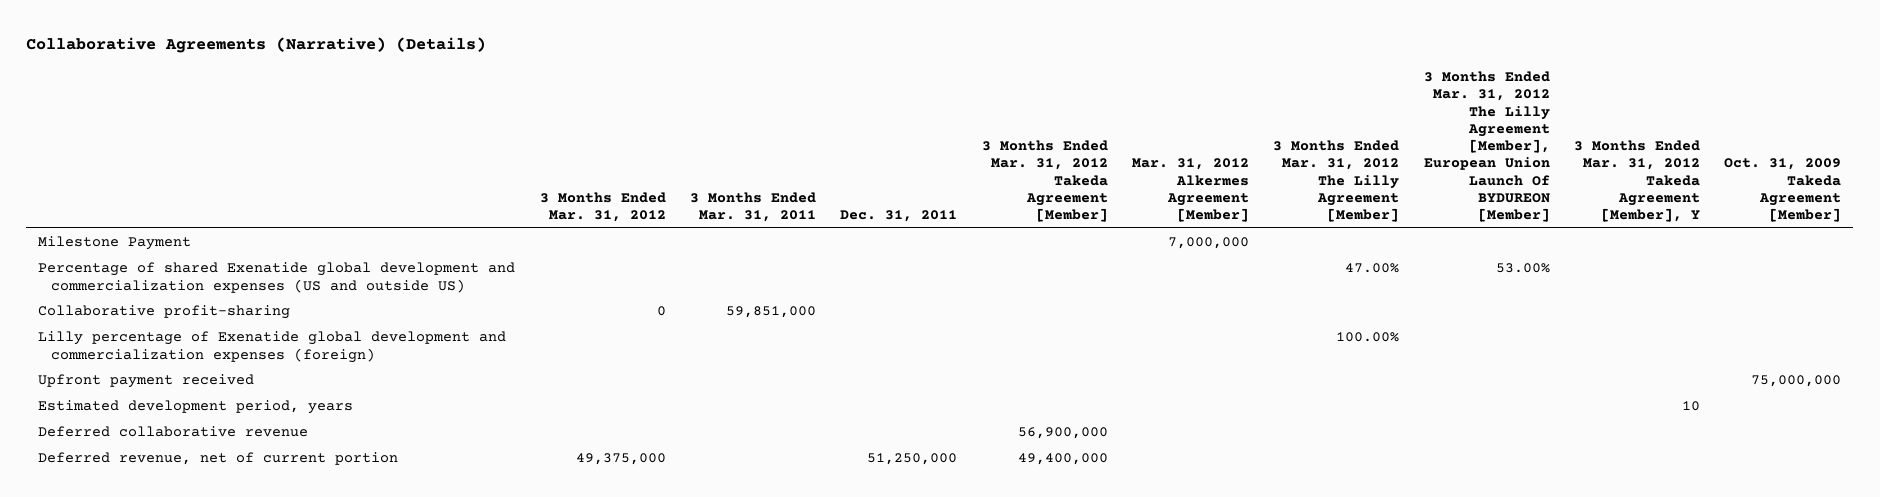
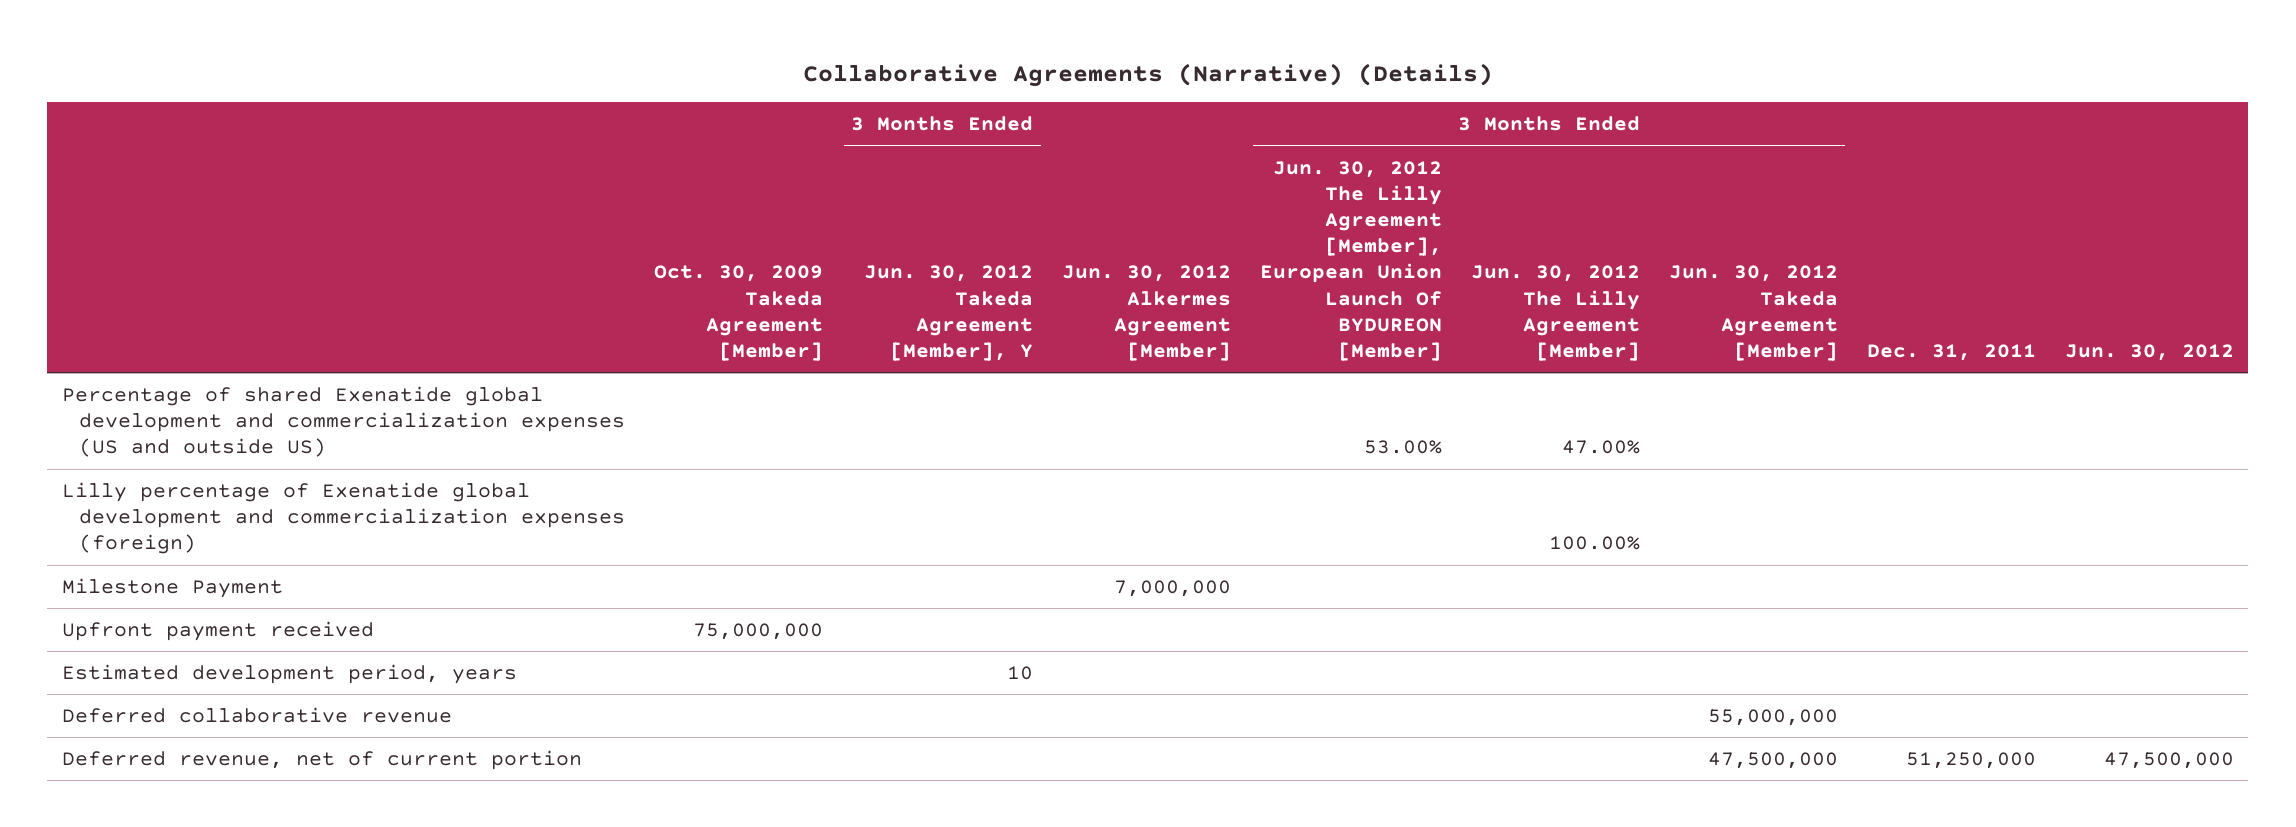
- | 3 Months Ended Mar. 31, 2012 | 3 Months Ended Mar. 31, 2011 | Dec. 31, 2011 | 3 Months Ended Mar. 31, 2012 Takeda Agreement [Member] | Mar. 31, 2012 Alkermes Agreement [Member] | 3 Months Ended Mar. 31, 2012 The Lilly Agreement [Member] | 3 Months Ended Mar. 31, 2012 The Lilly Agreement [Member], European Union Launch Of BYDUREON [Member] | 3 Months Ended Mar. 31, 2012 Takeda Agreement [Member], Y | Oct. 31, 2009 Takeda Agreement [Member]
+ | Oct. 30, 2009 Takeda Agreement [Member] | 3 Months Ended Jun. 30, 2012 Takeda Agreement [Member], Y | Jun. 30, 2012 Alkermes Agreement [Member] | 3 Months Ended Jun. 30, 2012 The Lilly Agreement [Member], European Union Launch Of BYDUREON [Member] | 3 Months Ended Jun. 30, 2012 The Lilly Agreement [Member] | 3 Months Ended Jun. 30, 2012 Takeda Agreement [Member] | Dec. 31, 2011 | Jun. 30, 2012
- Collaborative profit-sharing | 0 | 59,851,000 | | | | | | |
moved down: Milestone Payment | | | 7,000,000 | | | | |

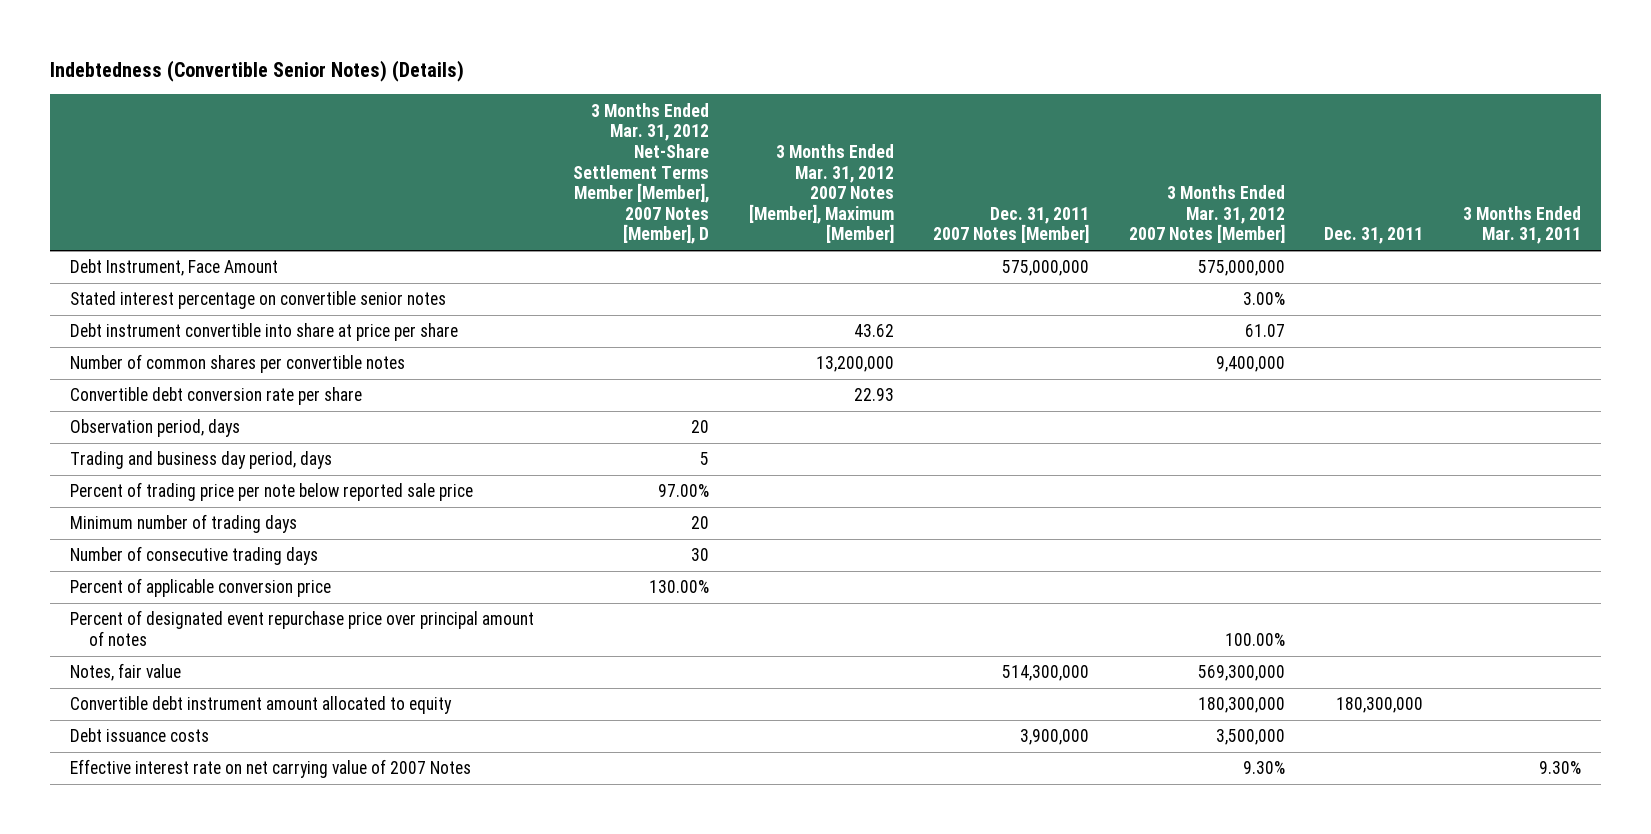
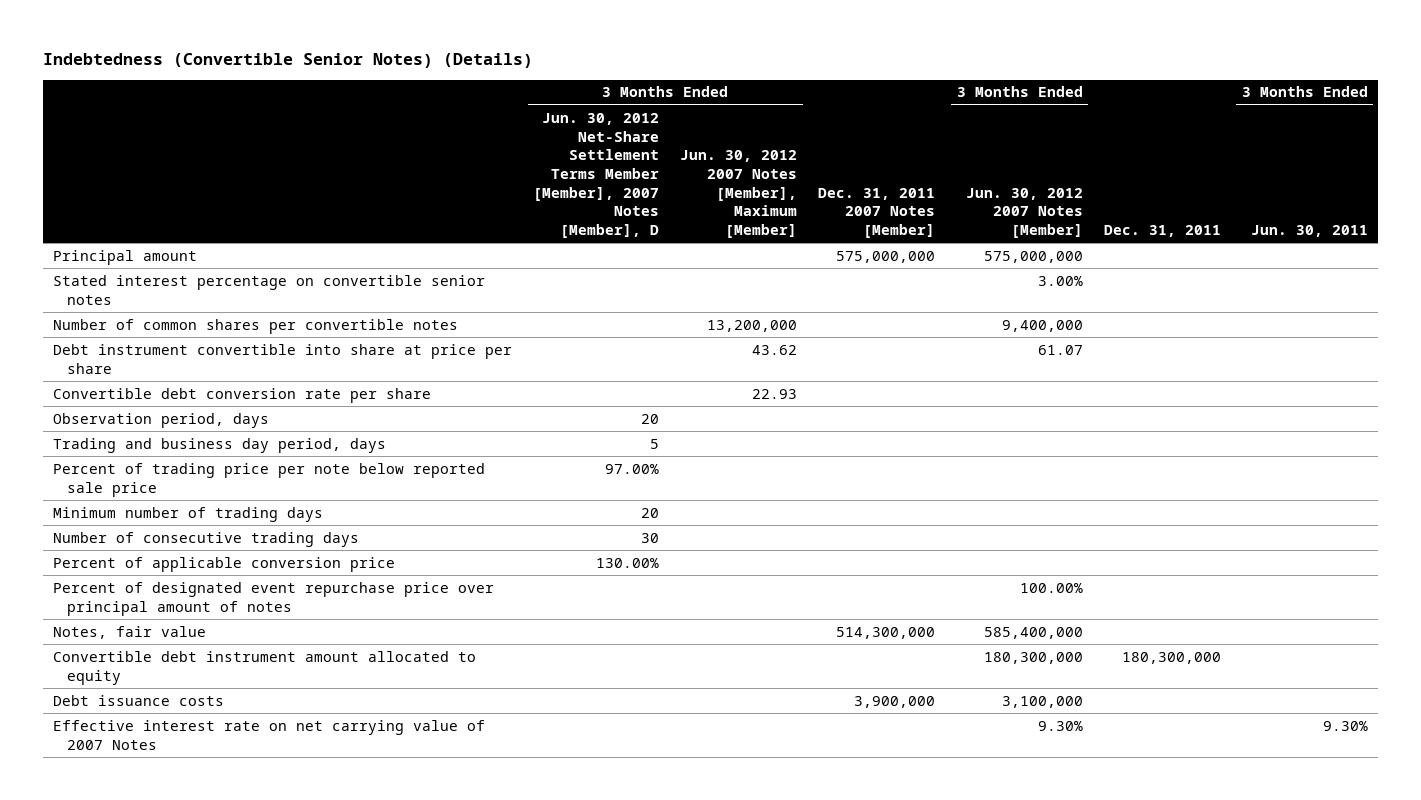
- | 3 Months Ended Mar. 31, 2012 Net-Share Settlement Terms Member [Member], 2007 Notes [Member], D | 3 Months Ended Mar. 31, 2012 2007 Notes [Member], Maximum [Member] | Dec. 31, 2011 2007 Notes [Member] | 3 Months Ended Mar. 31, 2012 2007 Notes [Member] | Dec. 31, 2011 | 3 Months Ended Mar. 31, 2011
+ | 3 Months Ended Jun. 30, 2012 Net-Share Settlement Terms Member [Member], 2007 Notes [Member], D | 3 Months Ended Jun. 30, 2012 2007 Notes [Member], Maximum [Member] | Dec. 31, 2011 2007 Notes [Member] | 3 Months Ended Jun. 30, 2012 2007 Notes [Member] | Dec. 31, 2011 | 3 Months Ended Jun. 30, 2011
- Debt Instrument, Face Amount | | | 575,000,000 | 575,000,000 | |
+ Principal amount | | | 575,000,000 | 575,000,000 | |
moved down: Debt instrument convertible into share at price per share | | 43.62 | | 61.07 | |

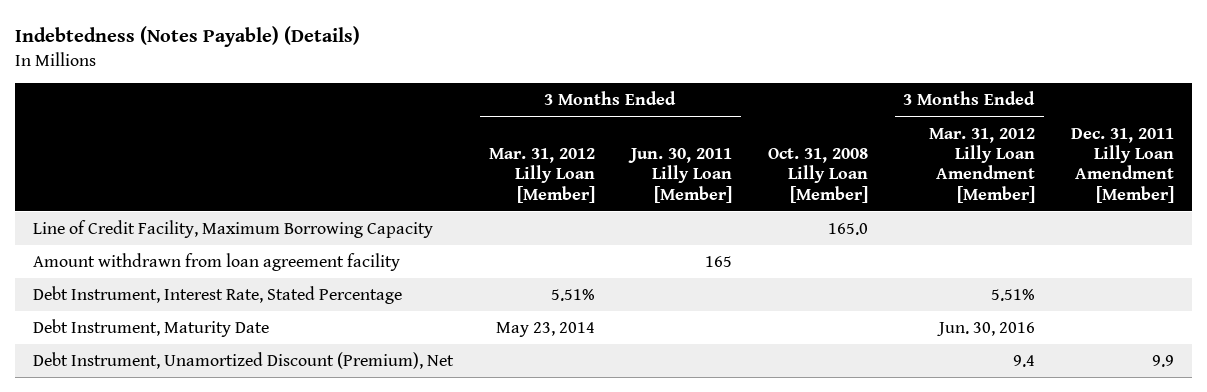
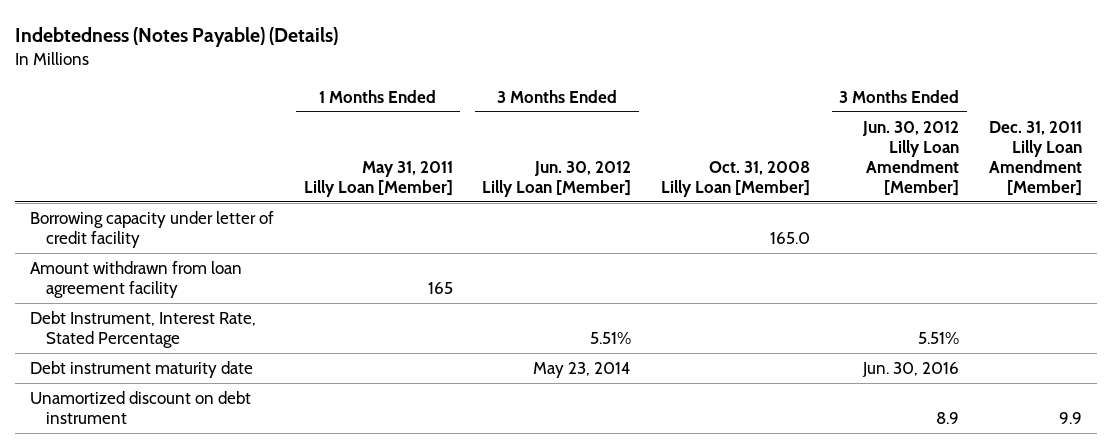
- | 3 Months Ended Mar. 31, 2012 Lilly Loan [Member] | 3 Months Ended Jun. 30, 2011 Lilly Loan [Member] | Oct. 31, 2008 Lilly Loan [Member] | 3 Months Ended Mar. 31, 2012 Lilly Loan Amendment [Member] | Dec. 31, 2011 Lilly Loan Amendment [Member]
+ | 1 Months Ended May 31, 2011 Lilly Loan [Member] | 3 Months Ended Jun. 30, 2012 Lilly Loan [Member] | Oct. 31, 2008 Lilly Loan [Member] | 3 Months Ended Jun. 30, 2012 Lilly Loan Amendment [Member] | Dec. 31, 2011 Lilly Loan Amendment [Member]
- Line of Credit Facility, Maximum Borrowing Capacity | | | 165.0 | |
+ Borrowing capacity under letter of credit facility | | | 165.0 | |
- Debt Instrument, Maturity Date | May 23, 2014 | | | Jun. 30, 2016 |
- Debt Instrument, Unamortized Discount (Premium), Net | | | | 9.4 | 9.9
+ Debt instrument maturity date | | May 23, 2014 | | Jun. 30, 2016 |
+ Unamortized discount on debt instrument | | | | 8.9 | 9.9

